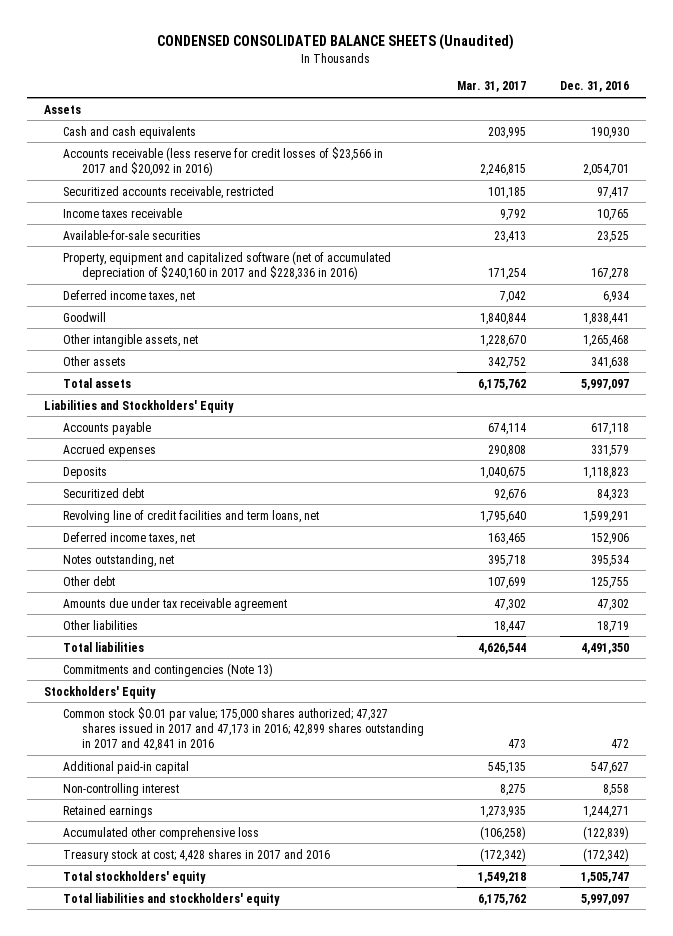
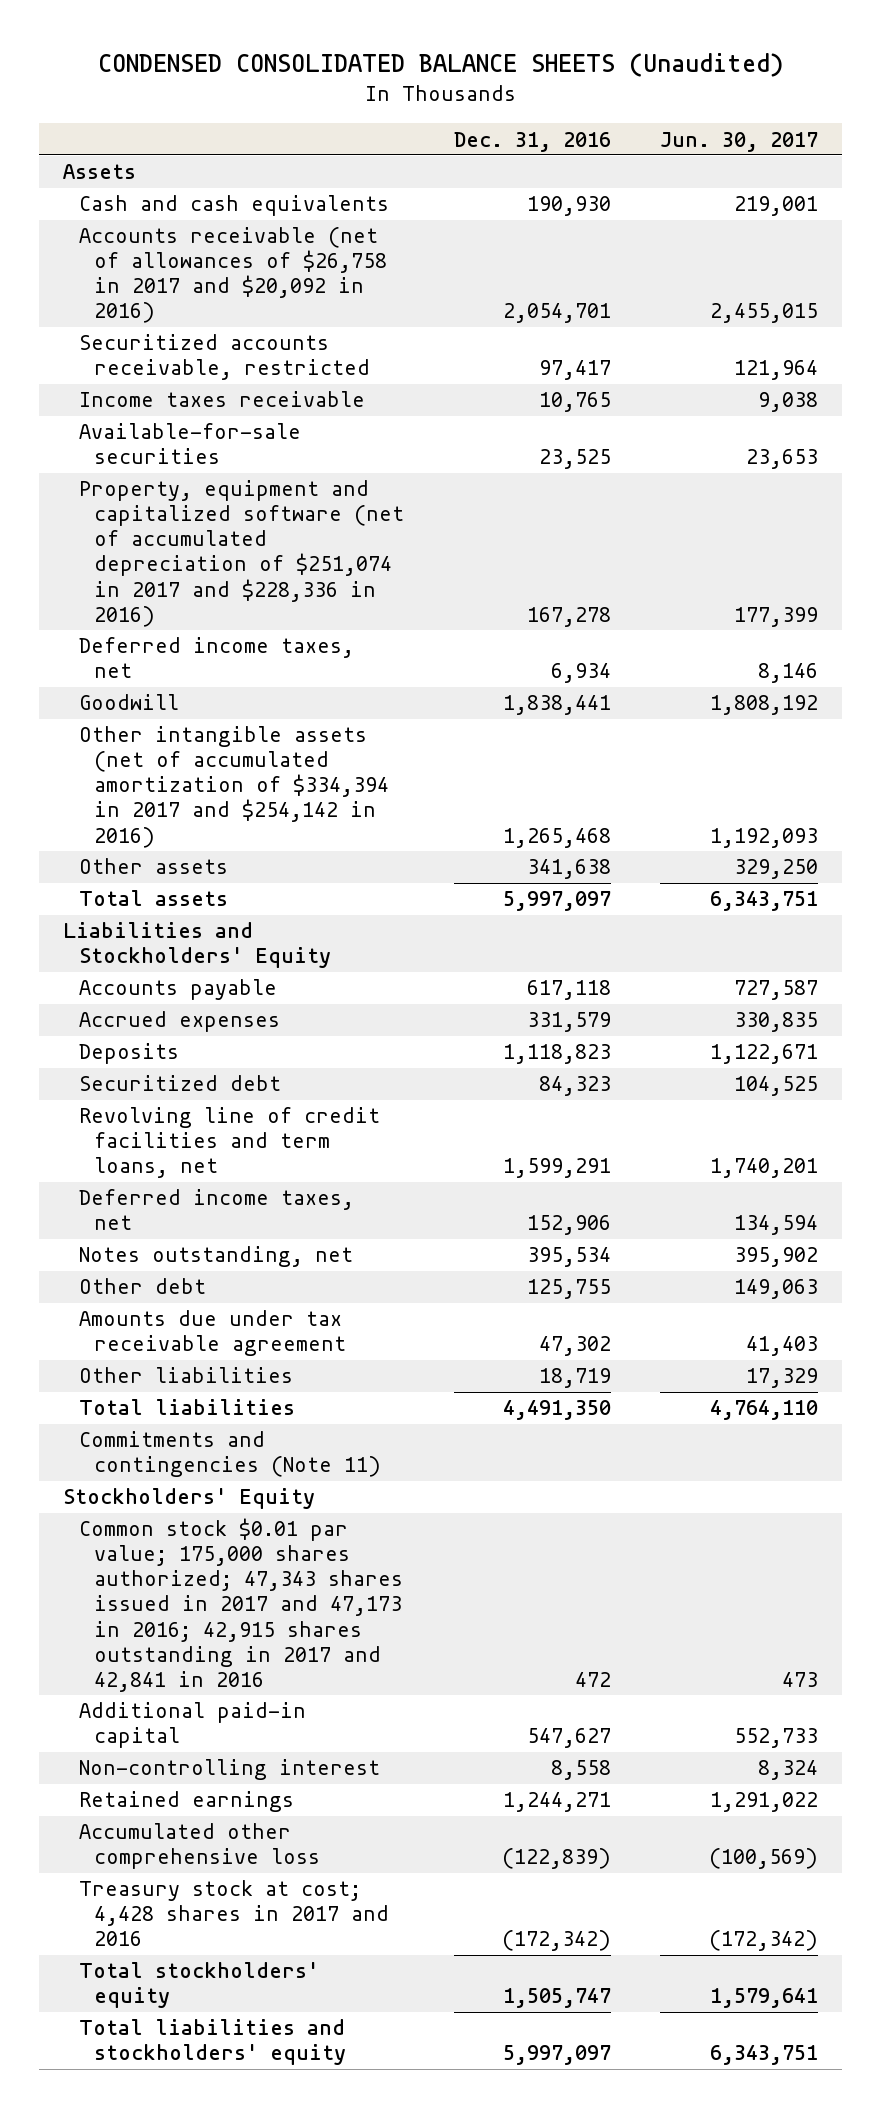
- | Mar. 31, 2017 | Dec. 31, 2016
+ | Dec. 31, 2016 | Jun. 30, 2017
- Accounts receivable (less reserve for credit losses of $23,566 in 2017 and $20,092 in 2016) | 2,246,815 | 2,054,701
+ Accounts receivable (net of allowances of $26,758 in 2017 and $20,092 in 2016) | 2,054,701 | 2,455,015
- Property, equipment and capitalized software (net of accumulated depreciation of $240,160 in 2017 and $228,336 in 2016) | 171,254 | 167,278
+ Property, equipment and capitalized software (net of accumulated depreciation of $251,074 in 2017 and $228,336 in 2016) | 167,278 | 177,399
- Other intangible assets, net | 1,228,670 | 1,265,468
+ Other intangible assets (net of accumulated amortization of $334,394 in 2017 and $254,142 in 2016) | 1,265,468 | 1,192,093
- Commitments and contingencies (Note 13)
+ Commitments and contingencies (Note 11)
- Common stock $0.01 par value; 175,000 shares authorized; 47,327 shares issued in 2017 and 47,173 in 2016; 42,899 shares outstanding in 2017 and 42,841 in 2016 | 473 | 472
+ Common stock $0.01 par value; 175,000 shares authorized; 47,343 shares issued in 2017 and 47,173 in 2016; 42,915 shares outstanding in 2017 and 42,841 in 2016 | 472 | 473

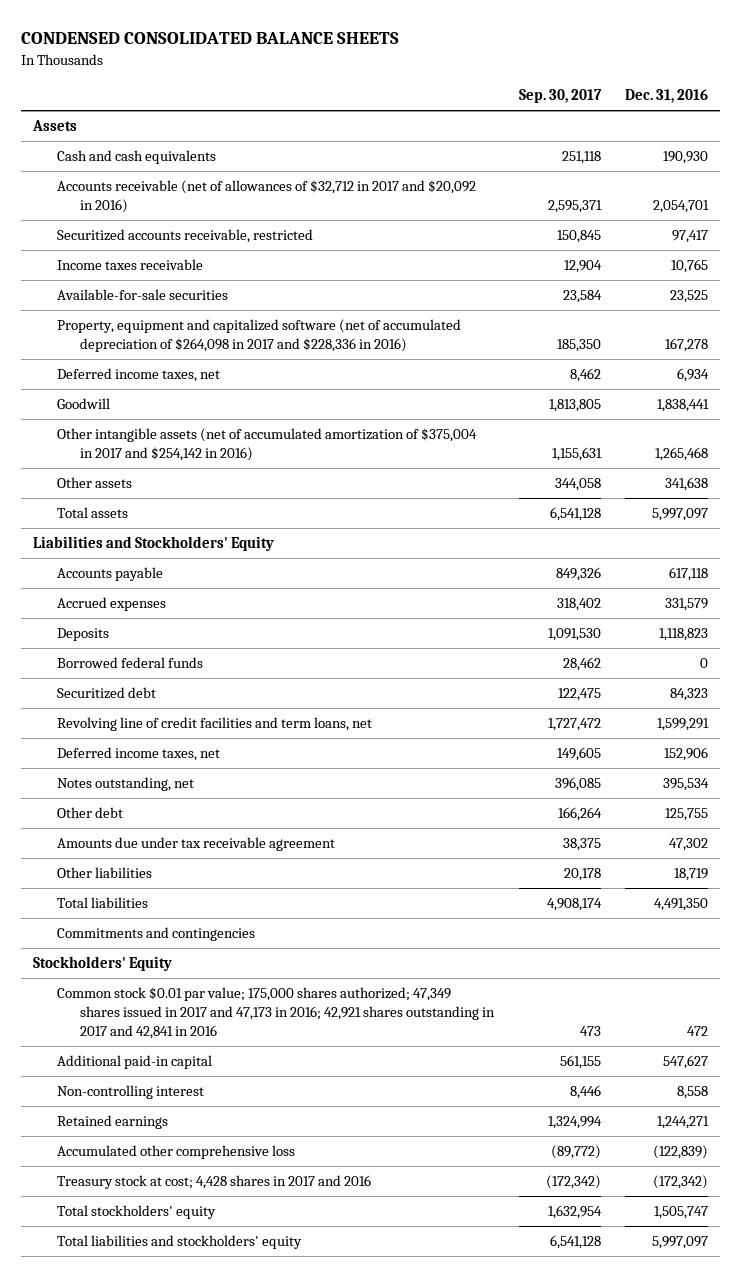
- CONDENSED CONSOLIDATED BALANCE SHEETS (Unaudited)
+ CONDENSED CONSOLIDATED BALANCE SHEETS
- | Dec. 31, 2016 | Jun. 30, 2017
+ | Sep. 30, 2017 | Dec. 31, 2016
- Accounts receivable (net of allowances of $26,758 in 2017 and $20,092 in 2016) | 2,054,701 | 2,455,015
+ Accounts receivable (net of allowances of $32,712 in 2017 and $20,092 in 2016) | 2,595,371 | 2,054,701
- Property, equipment and capitalized software (net of accumulated depreciation of $251,074 in 2017 and $228,336 in 2016) | 167,278 | 177,399
+ Property, equipment and capitalized software (net of accumulated depreciation of $264,098 in 2017 and $228,336 in 2016) | 185,350 | 167,278
- Other intangible assets (net of accumulated amortization of $334,394 in 2017 and $254,142 in 2016) | 1,265,468 | 1,192,093
+ Other intangible assets (net of accumulated amortization of $375,004 in 2017 and $254,142 in 2016) | 1,155,631 | 1,265,468
+ Borrowed federal funds | 28,462 | 0
- Commitments and contingencies (Note 11)
+ Commitments and contingencies
- Common stock $0.01 par value; 175,000 shares authorized; 47,343 shares issued in 2017 and 47,173 in 2016; 42,915 shares outstanding in 2017 and 42,841 in 2016 | 472 | 473
+ Common stock $0.01 par value; 175,000 shares authorized; 47,349 shares issued in 2017 and 47,173 in 2016; 42,921 shares outstanding in 2017 and 42,841 in 2016 | 473 | 472

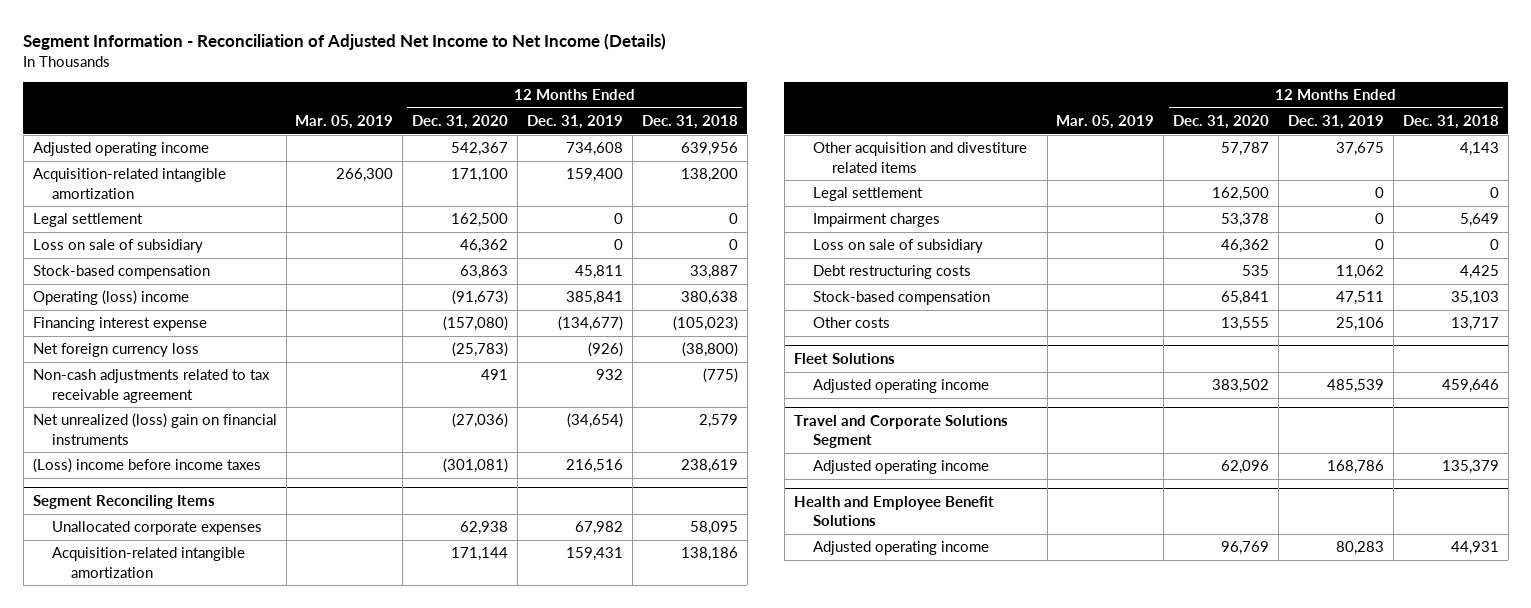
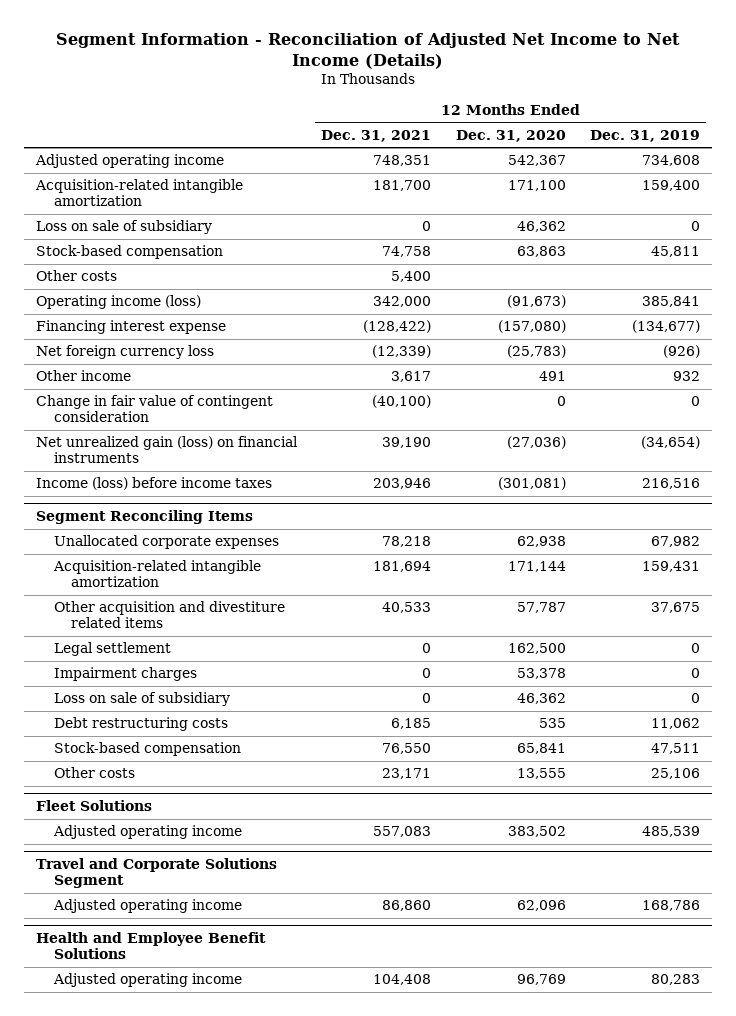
- | Mar. 05, 2019 | 12 Months Ended Dec. 31, 2020 | 12 Months Ended Dec. 31, 2019 | 12 Months Ended Dec. 31, 2018
+ | 12 Months Ended Dec. 31, 2021 | 12 Months Ended Dec. 31, 2020 | 12 Months Ended Dec. 31, 2019
- Legal settlement | | 162,500 | 0 | 0
- Operating (loss) income | | (91,673) | 385,841 | 380,638
+ Other costs | 5,400 | |
+ Operating income (loss) | 342,000 | (91,673) | 385,841
- Non-cash adjustments related to tax receivable agreement | | 491 | 932 | (775)
- Net unrealized (loss) gain on financial instruments | | (27,036) | (34,654) | 2,579
- (Loss) income before income taxes | | (301,081) | 216,516 | 238,619
+ Other income | 3,617 | 491 | 932
+ Change in fair value of contingent consideration | (40,100) | 0 | 0
+ Net unrealized gain (loss) on financial instruments | 39,190 | (27,036) | (34,654)
+ Income (loss) before income taxes | 203,946 | (301,081) | 216,516

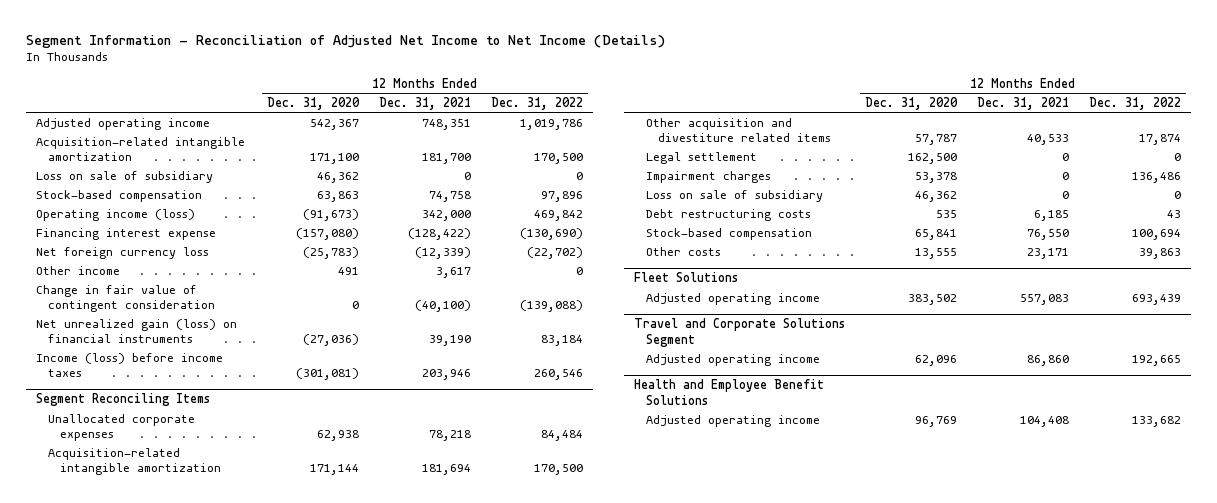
- | 12 Months Ended Dec. 31, 2021 | 12 Months Ended Dec. 31, 2020 | 12 Months Ended Dec. 31, 2019
+ | 12 Months Ended Dec. 31, 2020 | 12 Months Ended Dec. 31, 2021 | 12 Months Ended Dec. 31, 2022
- Other costs | 5,400 | |

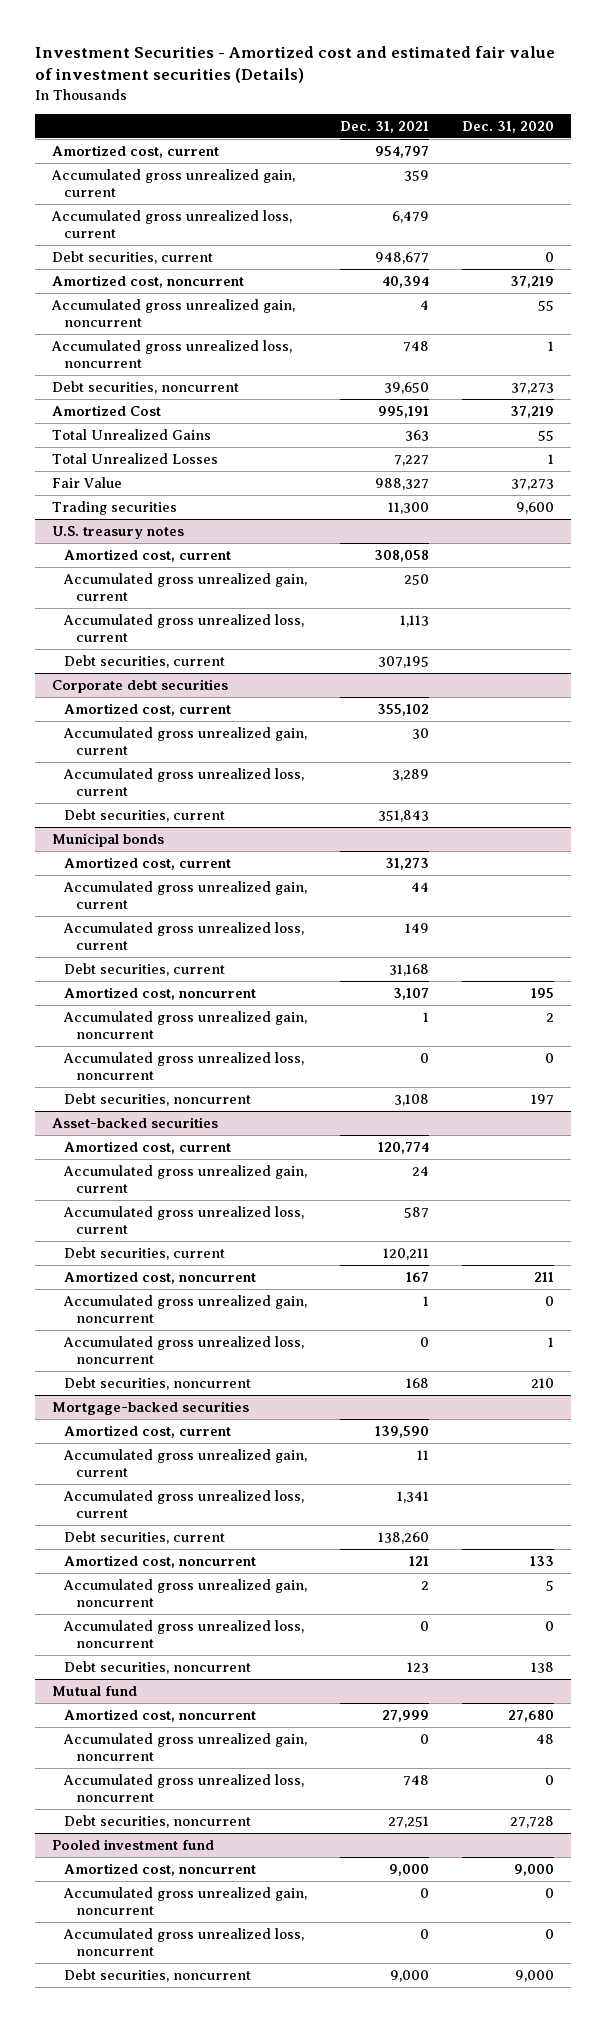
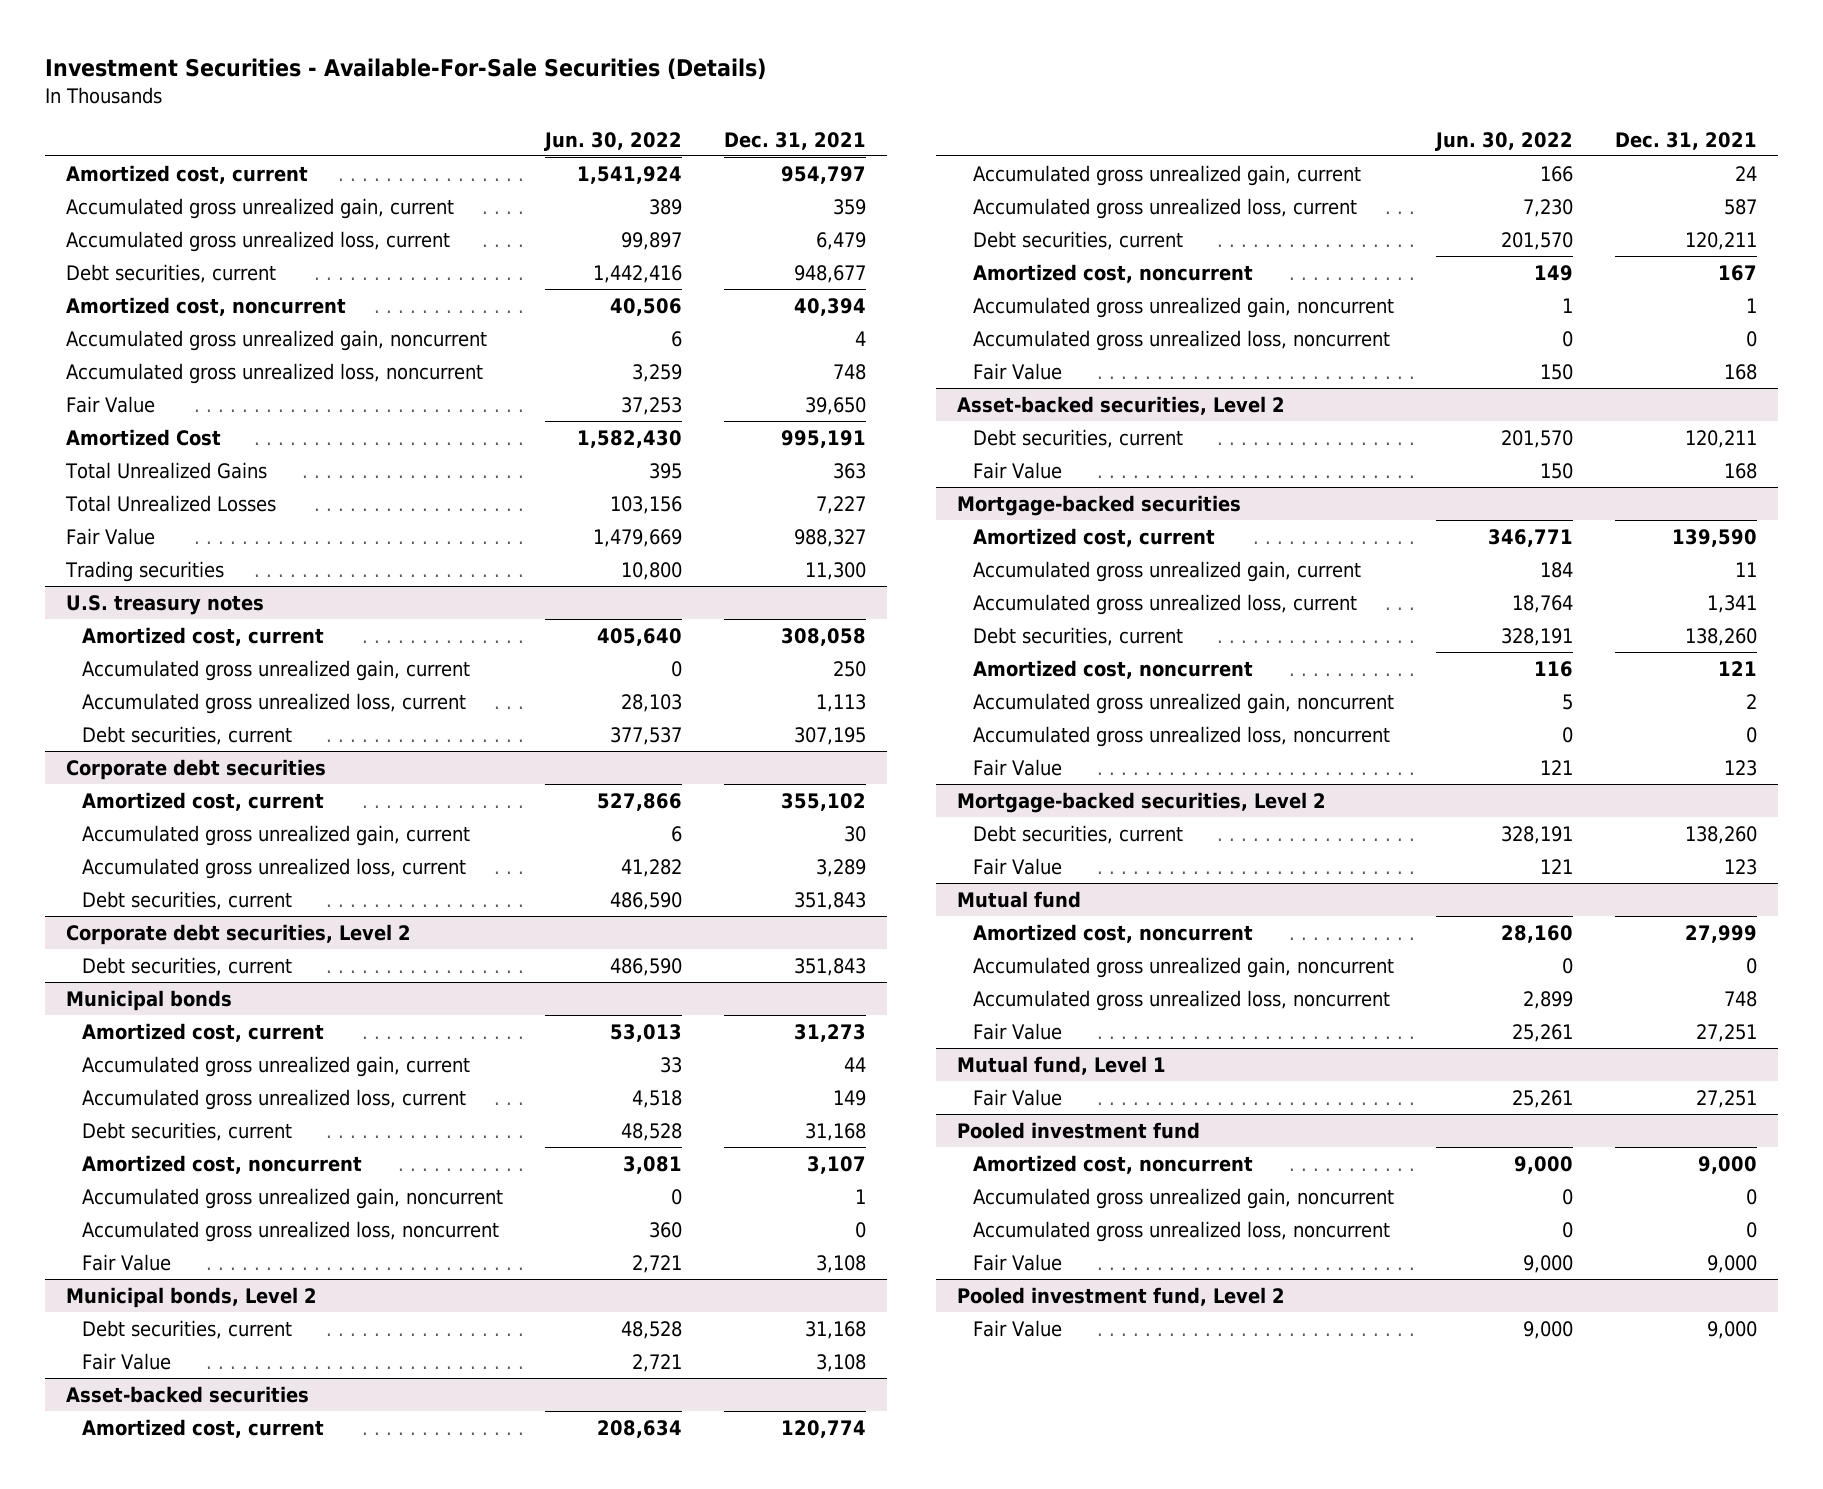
- Investment Securities - Amortized cost and estimated fair value of investment securities (Details)
+ Investment Securities - Available-For-Sale Securities (Details)
- | Dec. 31, 2021 | Dec. 31, 2020
+ | Jun. 30, 2022 | Dec. 31, 2021
- Debt securities, noncurrent | 39,650 | 37,273
+ Fair Value | 37,253 | 39,650
+ Corporate debt securities, Level 2
+ Debt securities, current | 486,590 | 351,843
@ Municipal bonds
- Debt securities, noncurrent | 3,108 | 197
+ Fair Value | 2,721 | 3,108
+ Municipal bonds, Level 2
+ Debt securities, current | 48,528 | 31,168
+ Fair Value | 2,721 | 3,108
@ Asset-backed securities
- Debt securities, noncurrent | 168 | 210
+ Fair Value | 150 | 168
+ Asset-backed securities, Level 2
+ Debt securities, current | 201,570 | 120,211
+ Fair Value | 150 | 168
@ Mortgage-backed securities
- Debt securities, noncurrent | 123 | 138
+ Fair Value | 121 | 123
+ Mortgage-backed securities, Level 2
+ Debt securities, current | 328,191 | 138,260
+ Fair Value | 121 | 123
@ Mutual fund
- Debt securities, noncurrent | 27,251 | 27,728
+ Fair Value | 25,261 | 27,251
+ Mutual fund, Level 1
+ Fair Value | 25,261 | 27,251
@ Pooled investment fund
- Debt securities, noncurrent | 9,000 | 9,000
+ Fair Value | 9,000 | 9,000
+ Pooled investment fund, Level 2
+ Fair Value | 9,000 | 9,000

